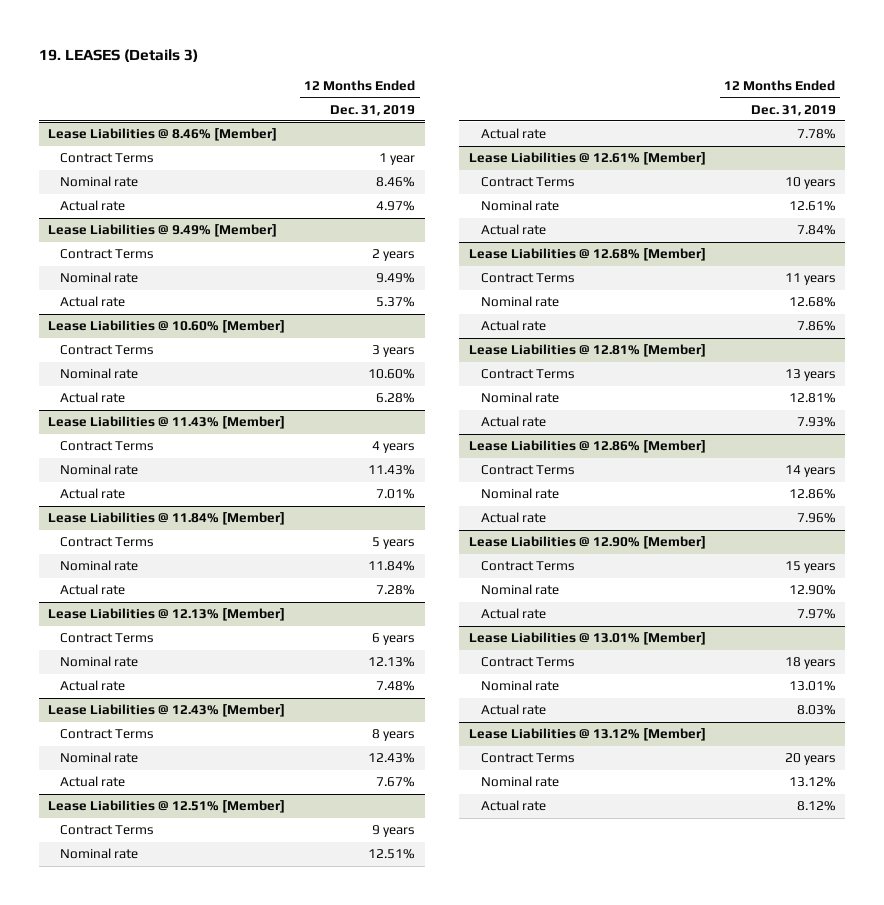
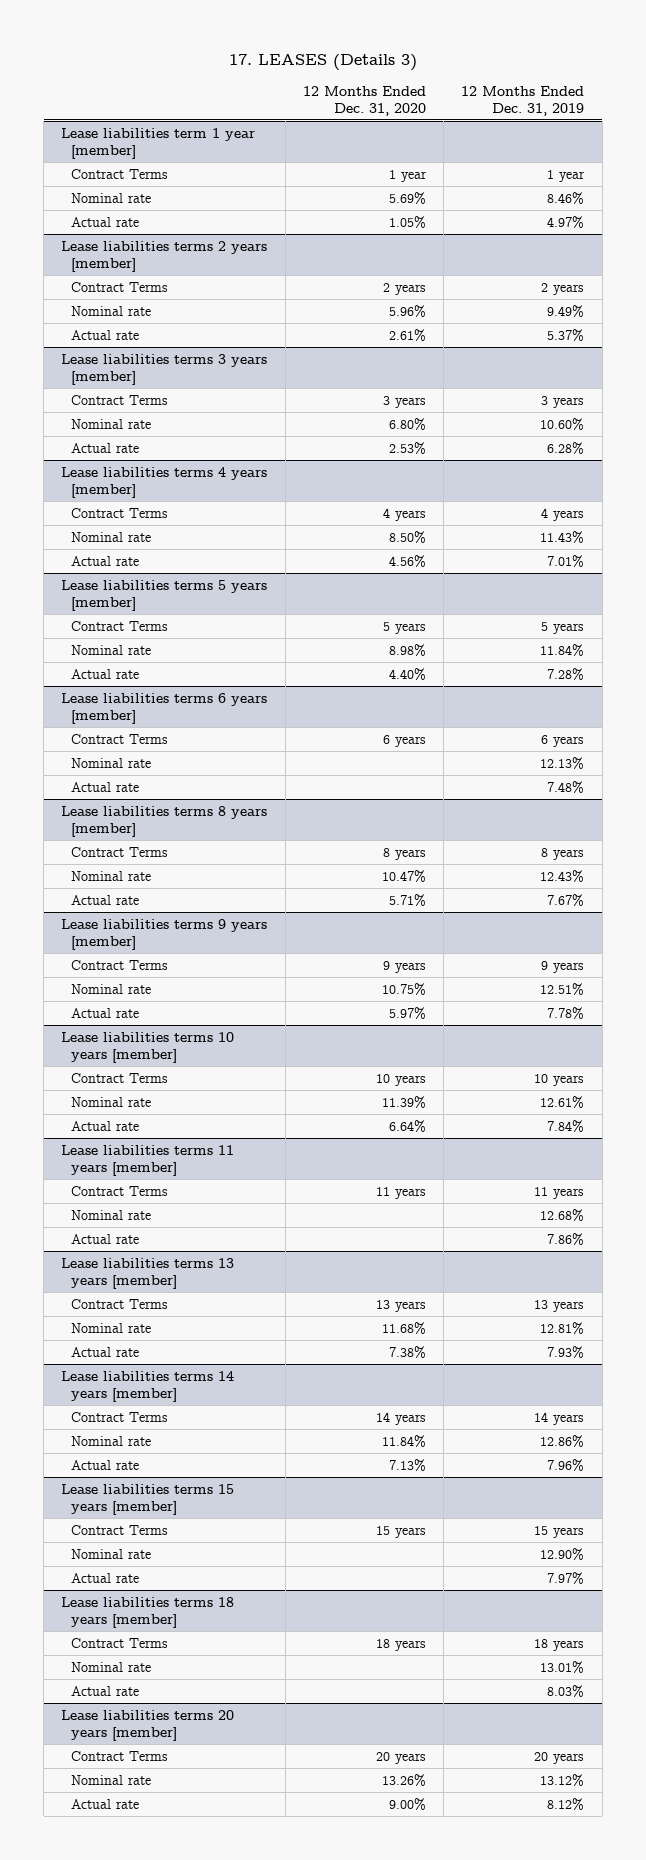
- 19. LEASES (Details 3)
+ 17. LEASES (Details 3)
- | 12 Months Ended Dec. 31, 2019
+ | 12 Months Ended Dec. 31, 2020 | 12 Months Ended Dec. 31, 2019
- Lease Liabilities @ 8.46% [Member]
+ Lease liabilities term 1 year [member]
- Lease Liabilities @ 9.49% [Member]
+ Lease liabilities terms 2 years [member]
- Lease Liabilities @ 10.60% [Member]
+ Lease liabilities terms 3 years [member]
- Lease Liabilities @ 11.43% [Member]
+ Lease liabilities terms 4 years [member]
- Lease Liabilities @ 11.84% [Member]
+ Lease liabilities terms 5 years [member]
- Lease Liabilities @ 12.13% [Member]
+ Lease liabilities terms 6 years [member]
- Lease Liabilities @ 12.43% [Member]
+ Lease liabilities terms 8 years [member]
- Lease Liabilities @ 12.51% [Member]
+ Lease liabilities terms 9 years [member]
- Lease Liabilities @ 12.61% [Member]
+ Lease liabilities terms 10 years [member]
- Lease Liabilities @ 12.68% [Member]
+ Lease liabilities terms 11 years [member]
- Lease Liabilities @ 12.81% [Member]
+ Lease liabilities terms 13 years [member]
- Lease Liabilities @ 12.86% [Member]
+ Lease liabilities terms 14 years [member]
- Lease Liabilities @ 12.90% [Member]
+ Lease liabilities terms 15 years [member]
- Lease Liabilities @ 13.01% [Member]
+ Lease liabilities terms 18 years [member]
- Lease Liabilities @ 13.12% [Member]
+ Lease liabilities terms 20 years [member]

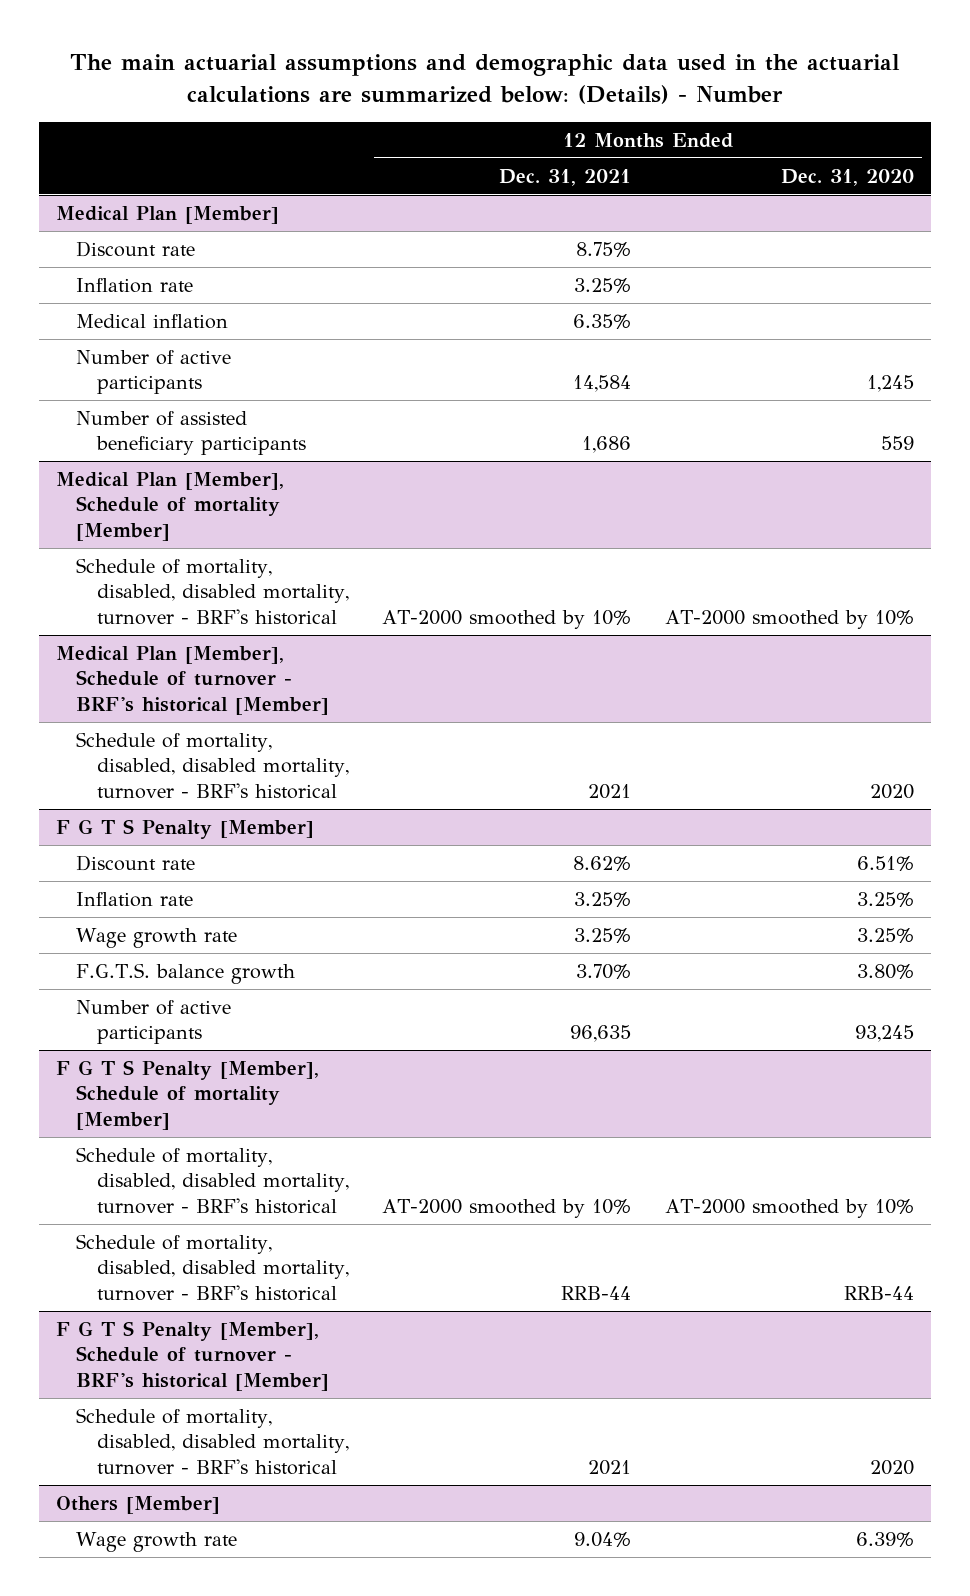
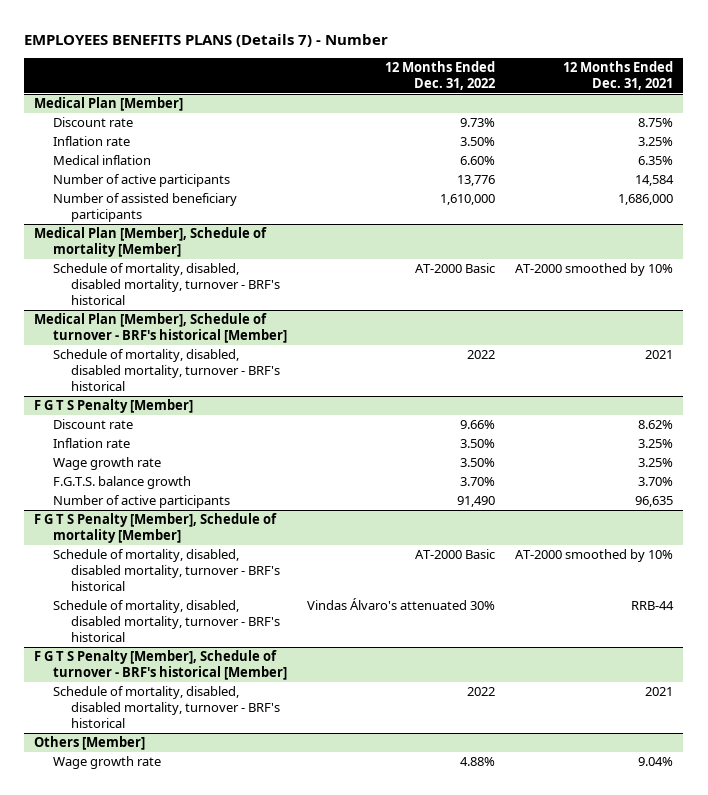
- The main actuarial assumptions and demographic data used in the actuarial calculations are summarized below: (Details) - Number
+ EMPLOYEES BENEFITS PLANS (Details 7) - Number
- | 12 Months Ended Dec. 31, 2021 | 12 Months Ended Dec. 31, 2020
+ | 12 Months Ended Dec. 31, 2022 | 12 Months Ended Dec. 31, 2021
@ Medical Plan [Member]
- Number of assisted beneficiary participants | 1,686 | 559
+ Number of assisted beneficiary participants | 1,610,000 | 1,686,000

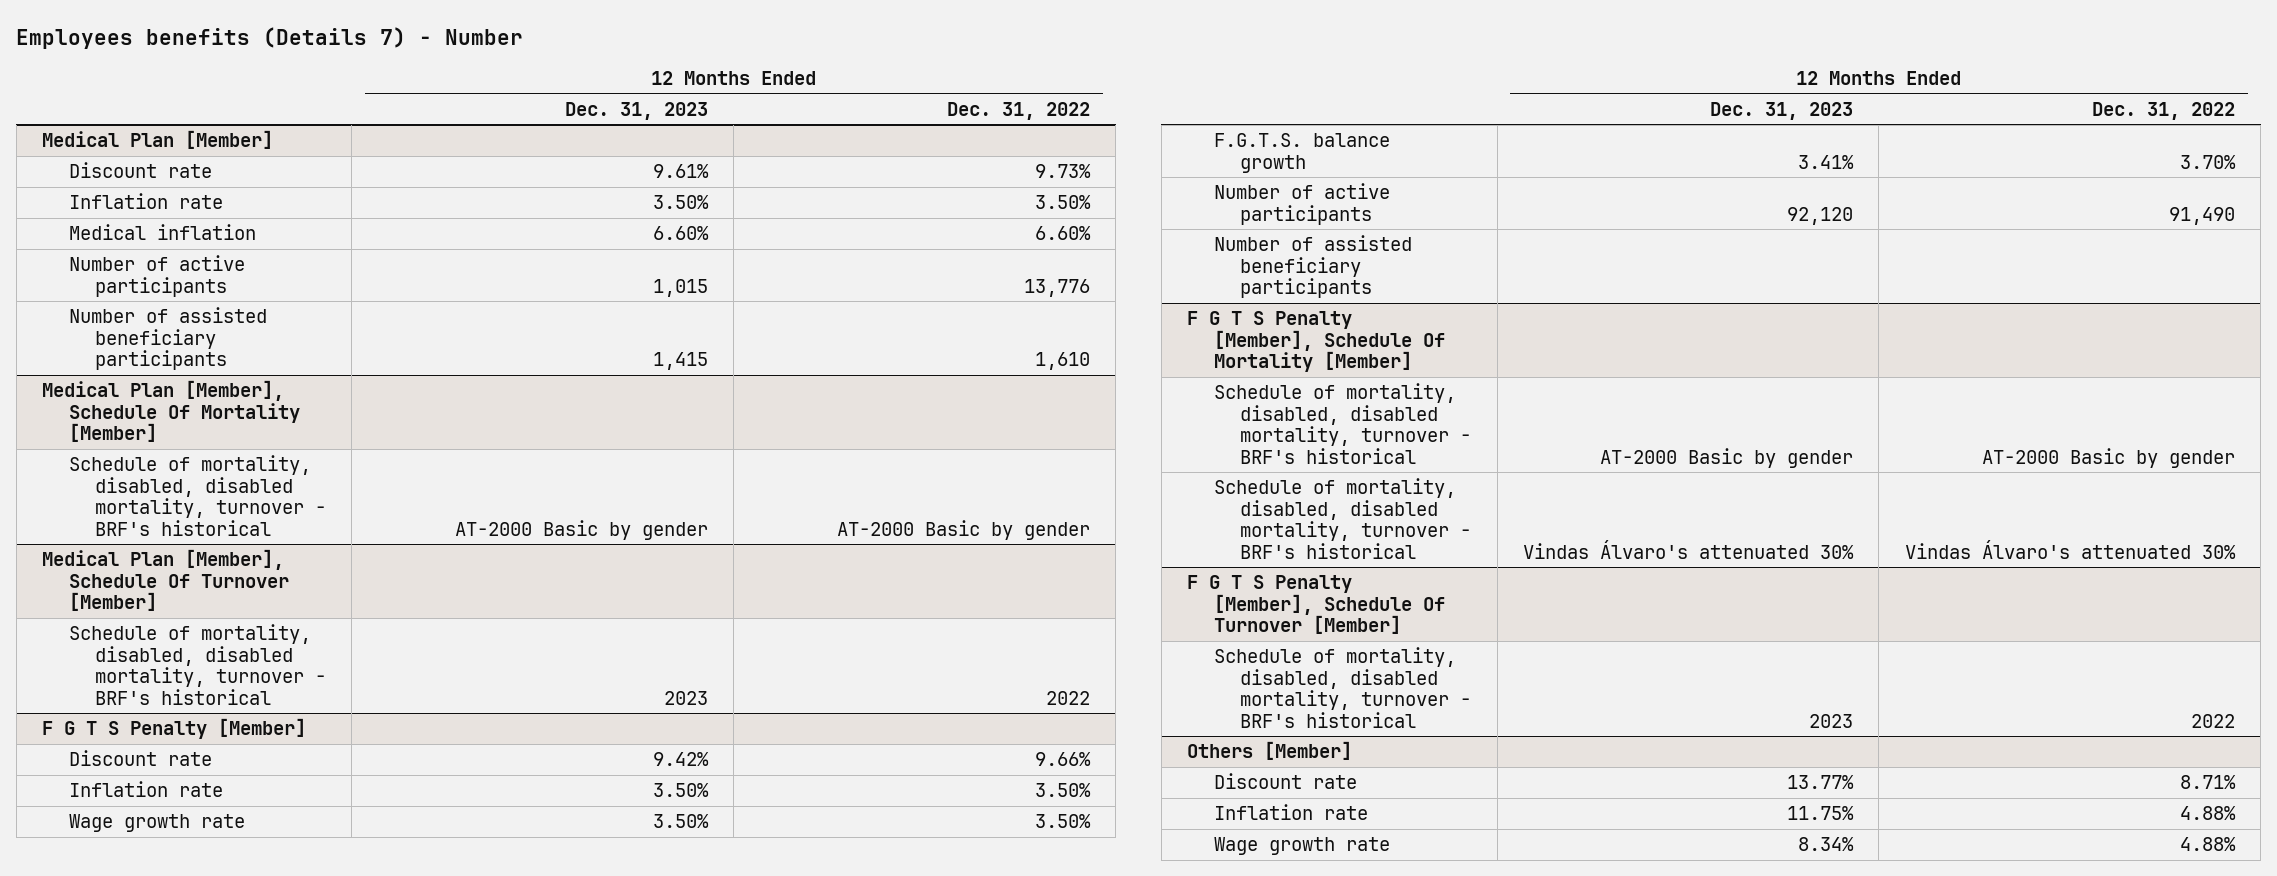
- EMPLOYEES BENEFITS PLANS (Details 7) - Number
+ Employees benefits (Details 7) - Number
- | 12 Months Ended Dec. 31, 2022 | 12 Months Ended Dec. 31, 2021
+ | 12 Months Ended Dec. 31, 2023 | 12 Months Ended Dec. 31, 2022
@ Medical Plan [Member]
- Number of assisted beneficiary participants | 1,610,000 | 1,686,000
- Medical Plan [Member], Schedule of mortality [Member]
- Schedule of mortality, disabled, disabled mortality, turnover - BRF's historical | AT-2000 Basic | AT-2000 smoothed by 10%
- Medical Plan [Member], Schedule of turnover - BRF's historical [Member]
@ Medical Plan [Member]
+ Number of assisted beneficiary participants | 1,415 | 1,610
+ Medical Plan [Member], Schedule Of Mortality [Member]
+ Schedule of mortality, disabled, disabled mortality, turnover - BRF's historical | AT-2000 Basic by gender | AT-2000 Basic by gender
+ Medical Plan [Member], Schedule Of Turnover [Member]
- F G T S Penalty [Member], Schedule of mortality [Member]
- Schedule of mortality, disabled, disabled mortality, turnover - BRF's historical | AT-2000 Basic | AT-2000 smoothed by 10%
@ F G T S Penalty [Member]
+ Number of assisted beneficiary participants
+ F G T S Penalty [Member], Schedule Of Mortality [Member]
+ Schedule of mortality, disabled, disabled mortality, turnover - BRF's historical | AT-2000 Basic by gender | AT-2000 Basic by gender
- F G T S Penalty [Member], Schedule of turnover - BRF's historical [Member]
+ F G T S Penalty [Member], Schedule Of Turnover [Member]
@ Others [Member]
+ Discount rate | 13.77% | 8.71%
+ Inflation rate | 11.75% | 4.88%

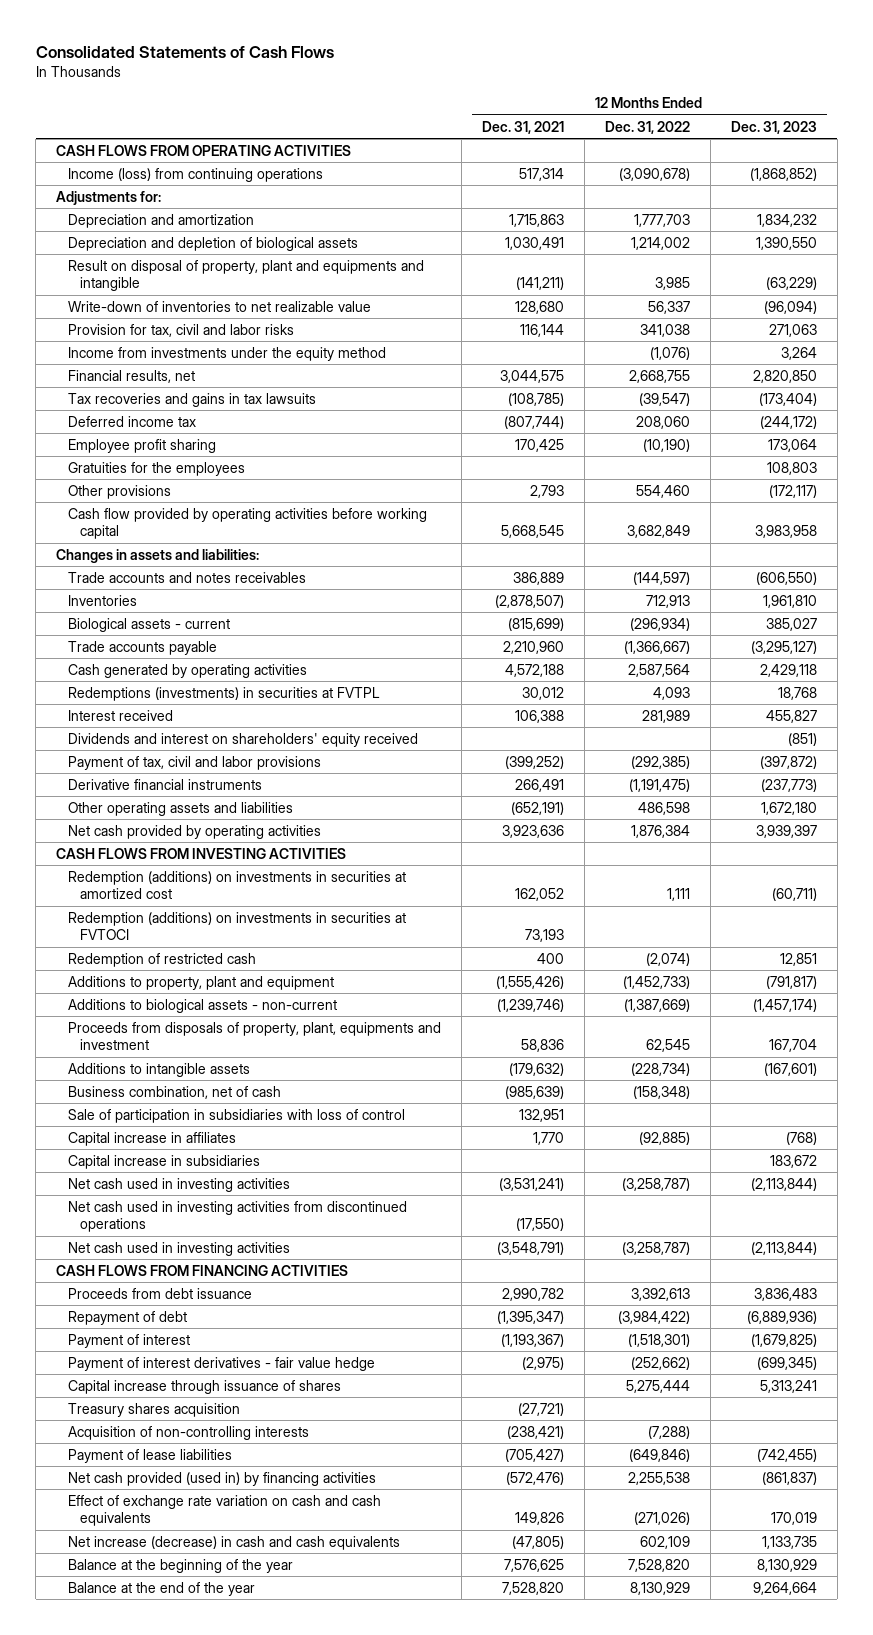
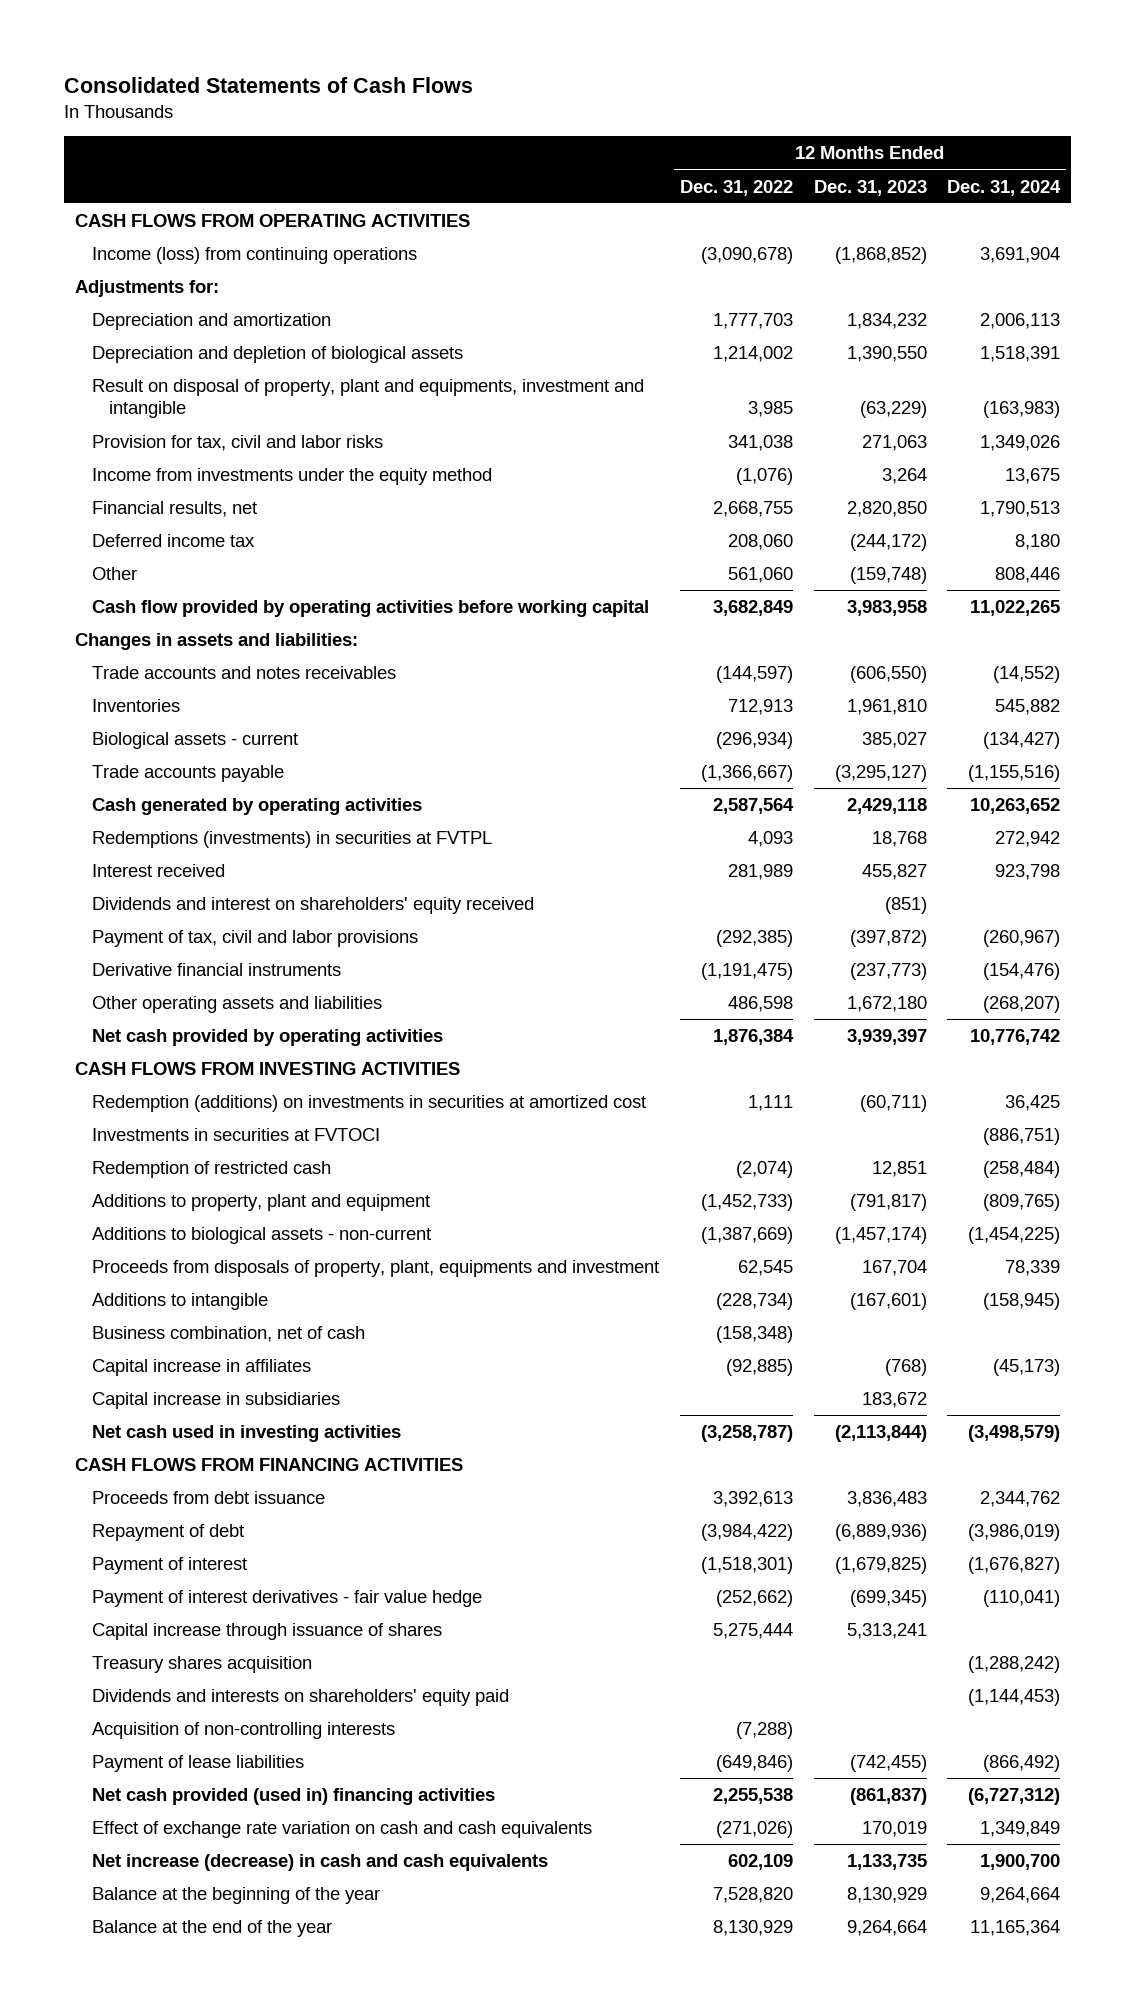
- | 12 Months Ended Dec. 31, 2021 | 12 Months Ended Dec. 31, 2022 | 12 Months Ended Dec. 31, 2023
+ | 12 Months Ended Dec. 31, 2022 | 12 Months Ended Dec. 31, 2023 | 12 Months Ended Dec. 31, 2024
- Result on disposal of property, plant and equipments and intangible | (141,211) | 3,985 | (63,229)
- Write-down of inventories to net realizable value | 128,680 | 56,337 | (96,094)
+ Result on disposal of property, plant and equipments, investment and intangible | 3,985 | (63,229) | (163,983)
- Tax recoveries and gains in tax lawsuits | (108,785) | (39,547) | (173,404)
- Employee profit sharing | 170,425 | (10,190) | 173,064
- Gratuities for the employees | | | 108,803
- Other provisions | 2,793 | 554,460 | (172,117)
+ Other | 561,060 | (159,748) | 808,446
- Redemption (additions) on investments in securities at FVTOCI | 73,193 | |
+ Investments in securities at FVTOCI | | | (886,751)
- Additions to intangible assets | (179,632) | (228,734) | (167,601)
+ Additions to intangible | (228,734) | (167,601) | (158,945)
- Sale of participation in subsidiaries with loss of control | 132,951 | |
- Net cash used in investing activities from discontinued operations | (17,550) | |
- Net cash used in investing activities | (3,548,791) | (3,258,787) | (2,113,844)
+ Dividends and interests on shareholders' equity paid | | | (1,144,453)
- Net cash provided (used in) by financing activities | (572,476) | 2,255,538 | (861,837)
+ Net cash provided (used in) financing activities | 2,255,538 | (861,837) | (6,727,312)

